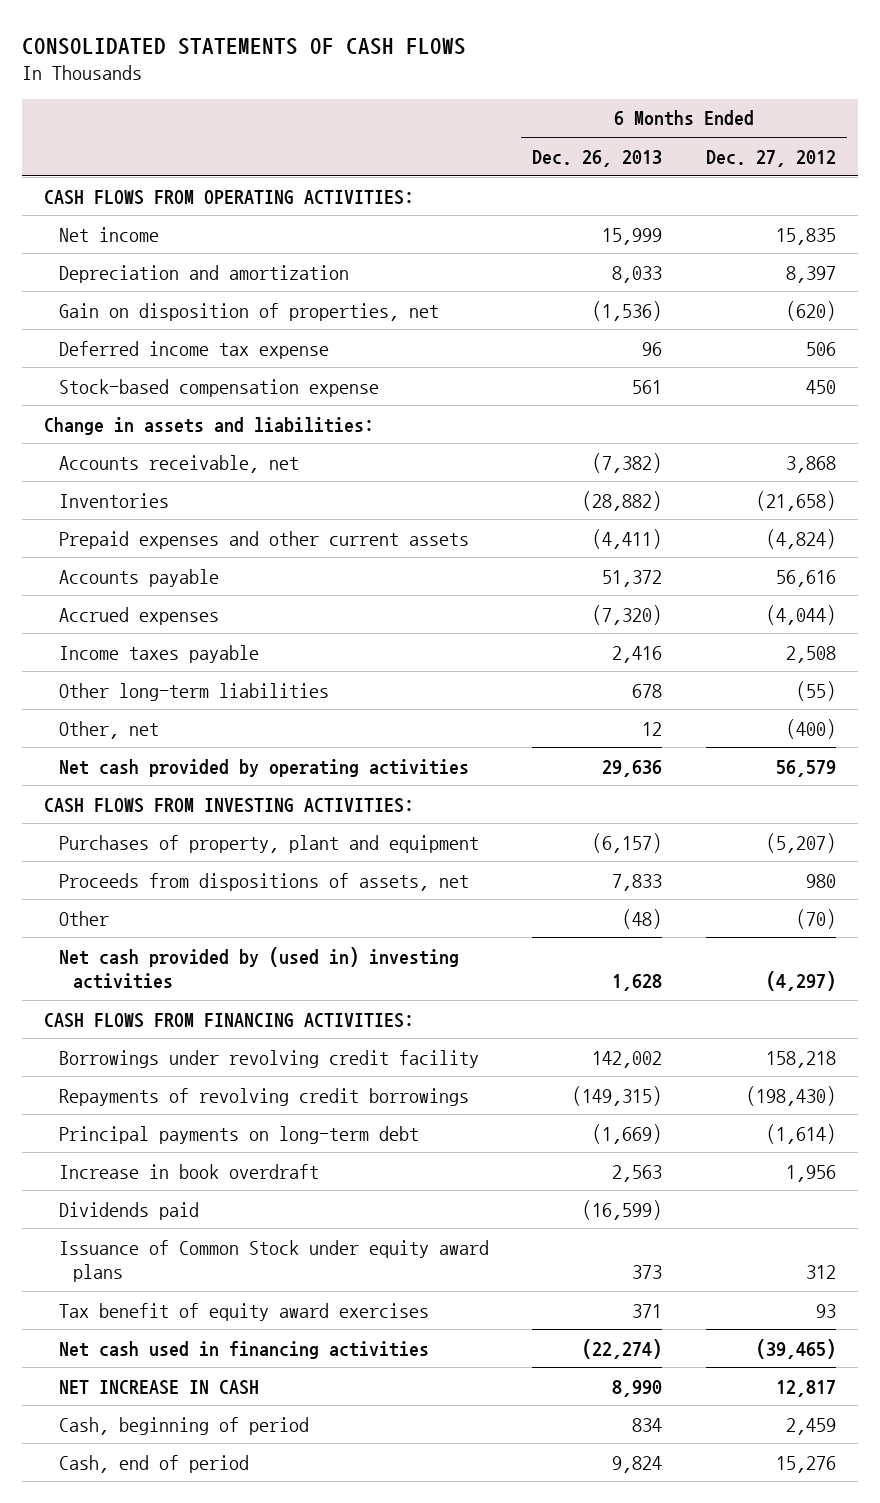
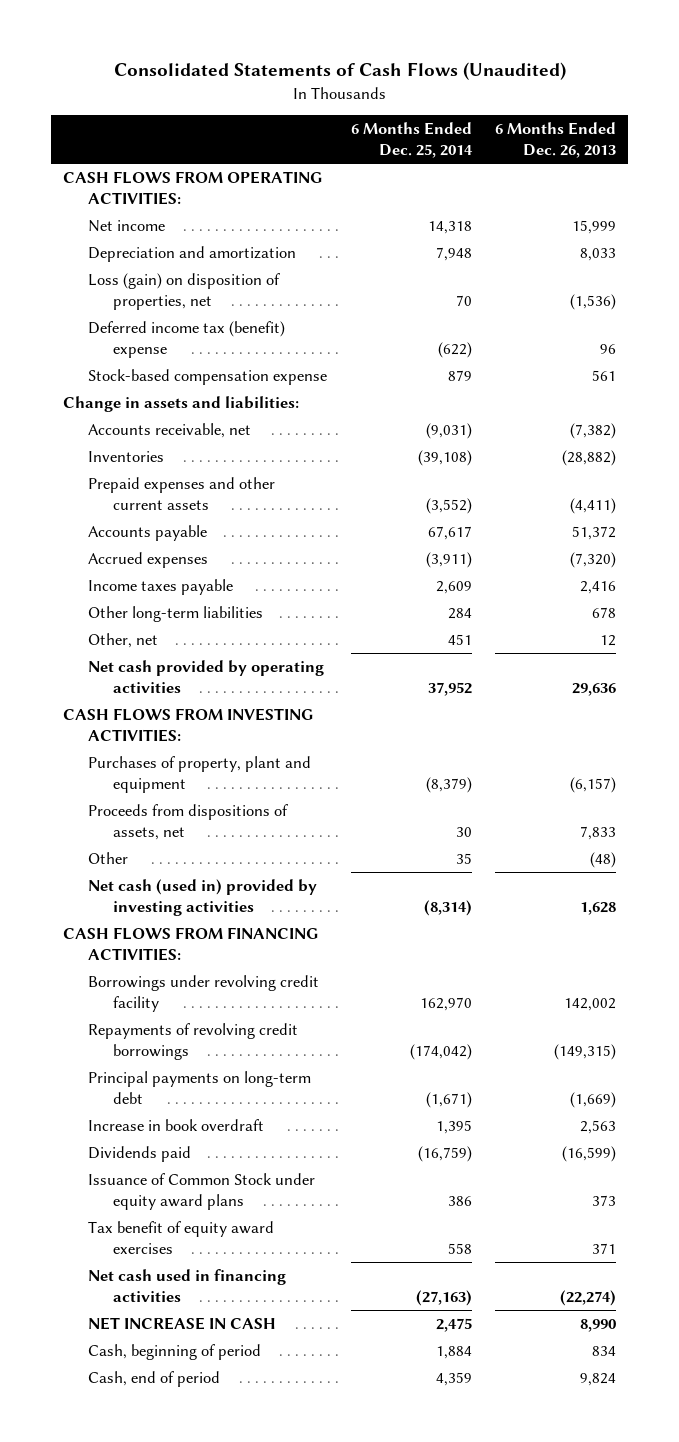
- CONSOLIDATED STATEMENTS OF CASH FLOWS
+ Consolidated Statements of Cash Flows (Unaudited)
- | 6 Months Ended Dec. 26, 2013 | 6 Months Ended Dec. 27, 2012
+ | 6 Months Ended Dec. 25, 2014 | 6 Months Ended Dec. 26, 2013
- Gain on disposition of properties, net | (1,536) | (620)
- Deferred income tax expense | 96 | 506
+ Loss (gain) on disposition of properties, net | 70 | (1,536)
+ Deferred income tax (benefit) expense | (622) | 96
- Net cash provided by (used in) investing activities | 1,628 | (4,297)
+ Net cash (used in) provided by investing activities | (8,314) | 1,628

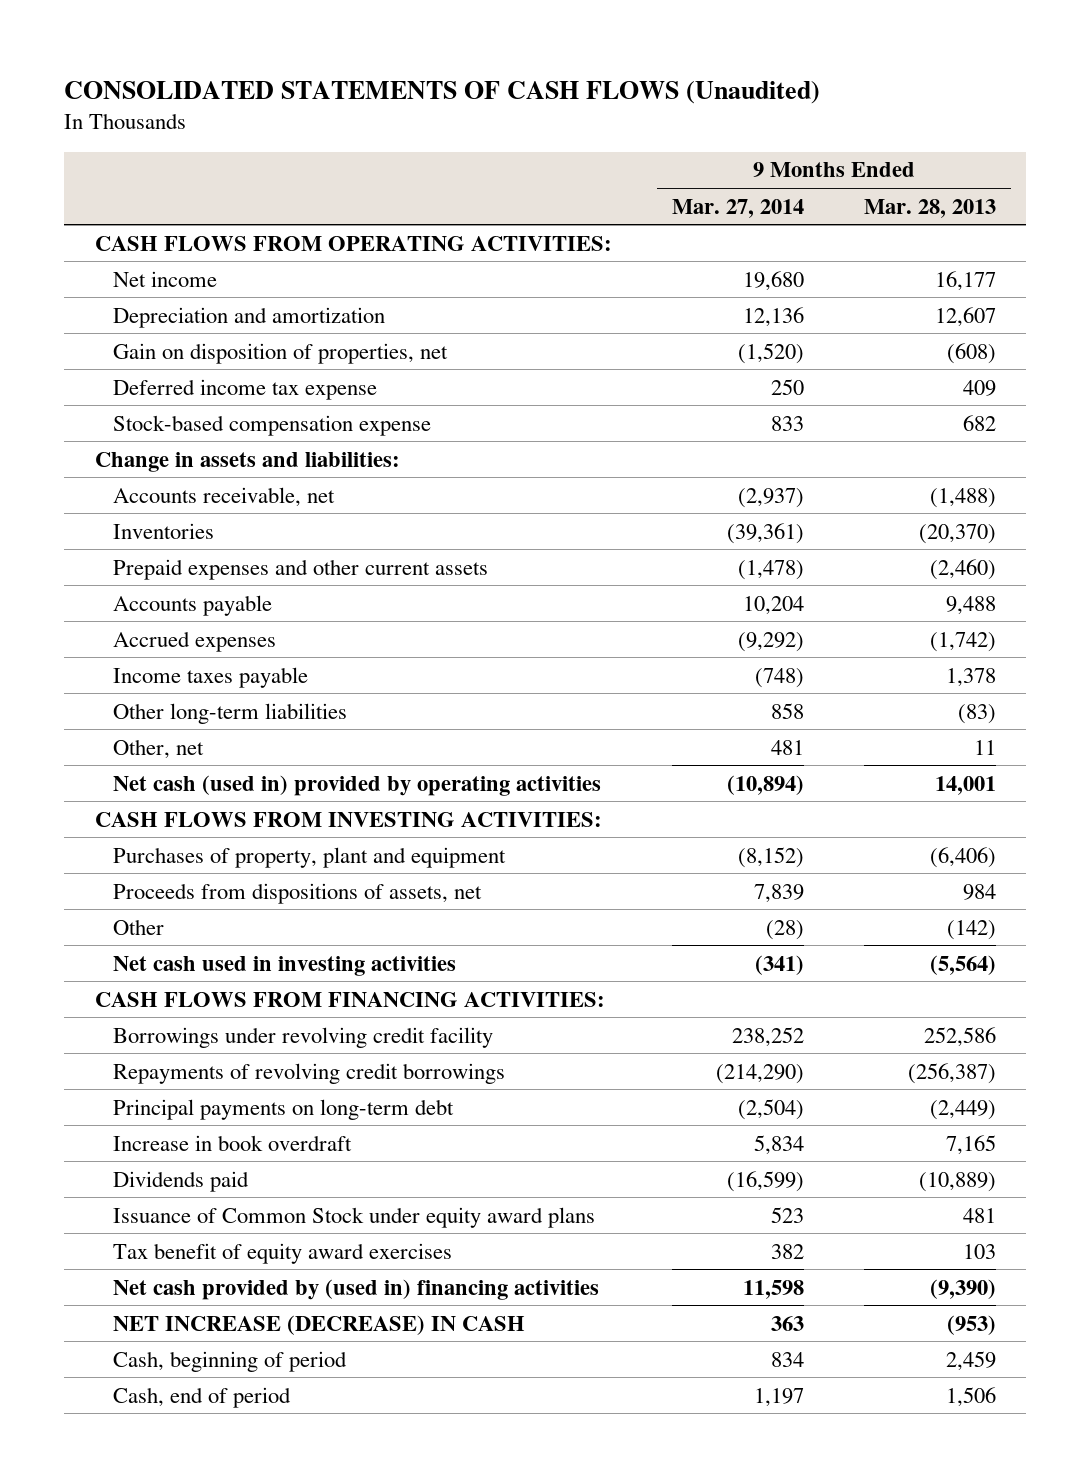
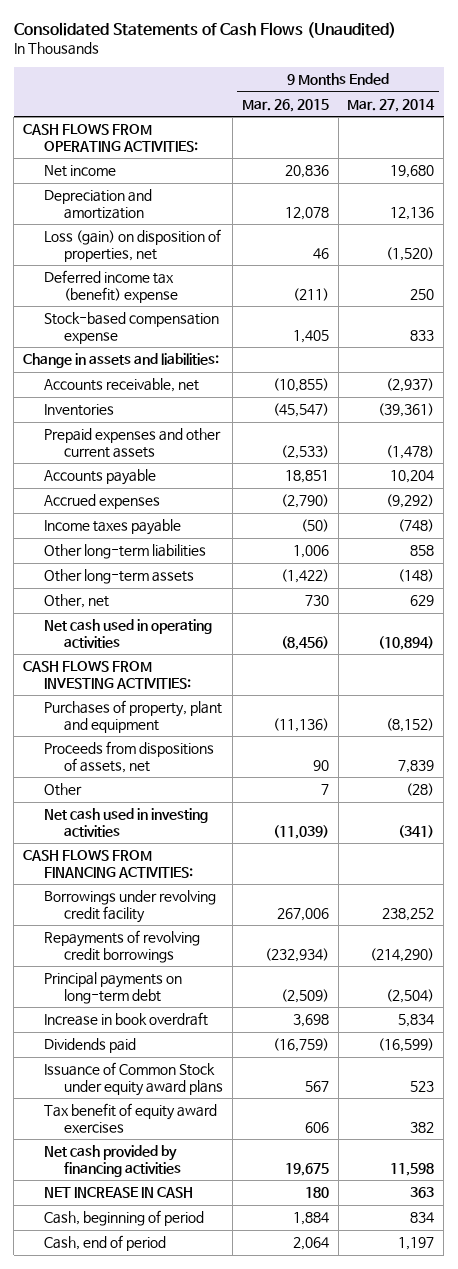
- CONSOLIDATED STATEMENTS OF CASH FLOWS (Unaudited)
+ Consolidated Statements of Cash Flows (Unaudited)
- | 9 Months Ended Mar. 27, 2014 | 9 Months Ended Mar. 28, 2013
+ | 9 Months Ended Mar. 26, 2015 | 9 Months Ended Mar. 27, 2014
- Gain on disposition of properties, net | (1,520) | (608)
- Deferred income tax expense | 250 | 409
+ Loss (gain) on disposition of properties, net | 46 | (1,520)
+ Deferred income tax (benefit) expense | (211) | 250
- Other, net | 481 | 11
- Net cash (used in) provided by operating activities | (10,894) | 14,001
+ Other long-term assets | (1,422) | (148)
+ Other, net | 730 | 629
+ Net cash used in operating activities | (8,456) | (10,894)
- Net cash provided by (used in) financing activities | 11,598 | (9,390)
- NET INCREASE (DECREASE) IN CASH | 363 | (953)
+ Net cash provided by financing activities | 19,675 | 11,598
+ NET INCREASE IN CASH | 180 | 363

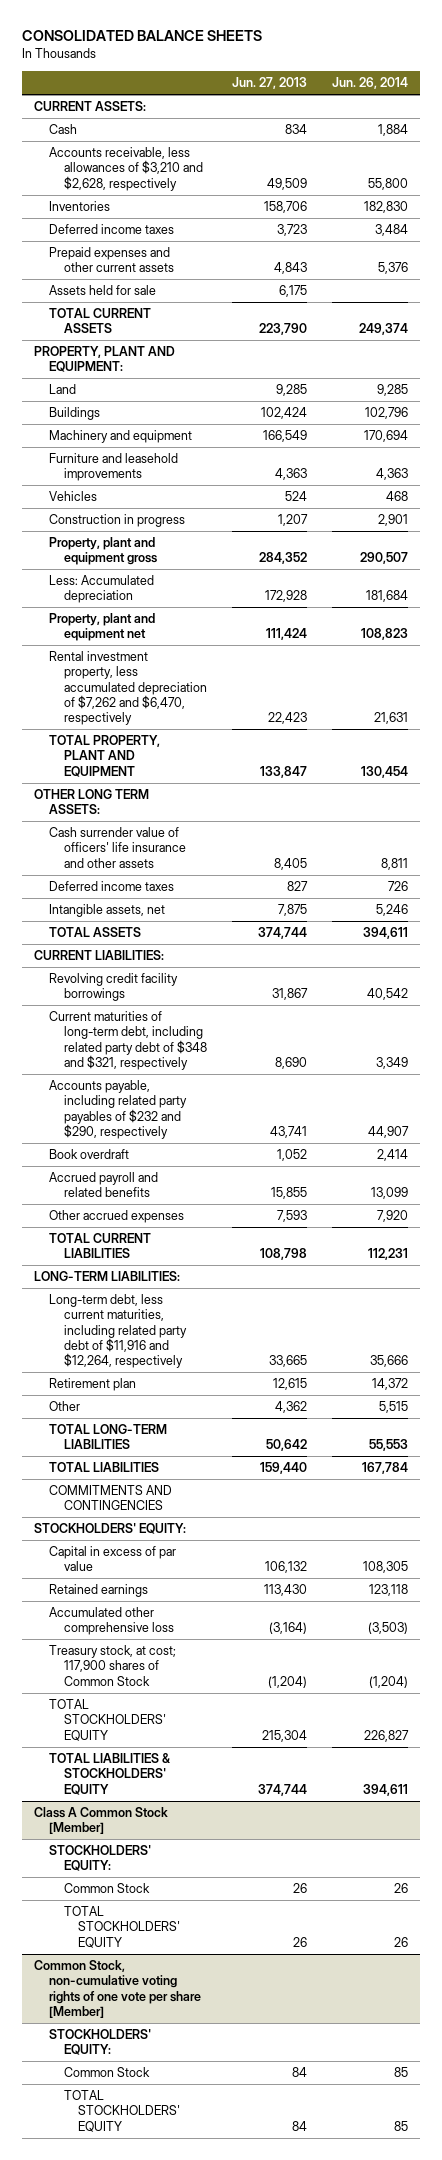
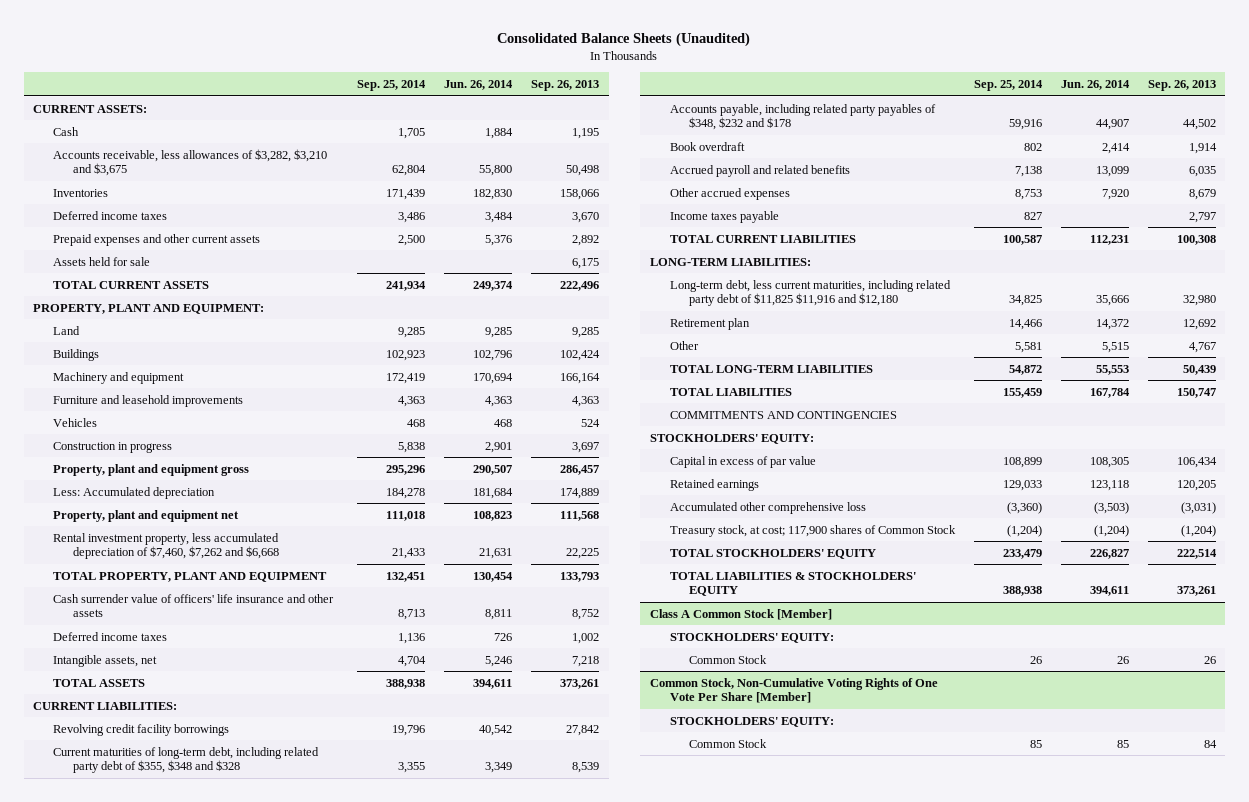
- CONSOLIDATED BALANCE SHEETS
+ Consolidated Balance Sheets (Unaudited)
- | Jun. 27, 2013 | Jun. 26, 2014
+ | Sep. 25, 2014 | Jun. 26, 2014 | Sep. 26, 2013
- Accounts receivable, less allowances of $3,210 and $2,628, respectively | 49,509 | 55,800
+ Accounts receivable, less allowances of $3,282, $3,210 and $3,675 | 62,804 | 55,800 | 50,498
- Rental investment property, less accumulated depreciation of $7,262 and $6,470, respectively | 22,423 | 21,631
+ Rental investment property, less accumulated depreciation of $7,460, $7,262 and $6,668 | 21,433 | 21,631 | 22,225
- OTHER LONG TERM ASSETS:
- Current maturities of long-term debt, including related party debt of $348 and $321, respectively | 8,690 | 3,349
- Accounts payable, including related party payables of $232 and $290, respectively | 43,741 | 44,907
+ Current maturities of long-term debt, including related party debt of $355, $348 and $328 | 3,355 | 3,349 | 8,539
+ Accounts payable, including related party payables of $348, $232 and $178 | 59,916 | 44,907 | 44,502
+ Income taxes payable | 827 | | 2,797
- Long-term debt, less current maturities, including related party debt of $11,916 and $12,264, respectively | 33,665 | 35,666
+ Long-term debt, less current maturities, including related party debt of $11,825 $11,916 and $12,180 | 34,825 | 35,666 | 32,980
@ Class A Common Stock [Member]
- TOTAL STOCKHOLDERS' EQUITY | 26 | 26
- Common Stock, non-cumulative voting rights of one vote per share [Member]
+ Common Stock, Non-Cumulative Voting Rights of One Vote Per Share [Member]
- TOTAL STOCKHOLDERS' EQUITY | 84 | 85

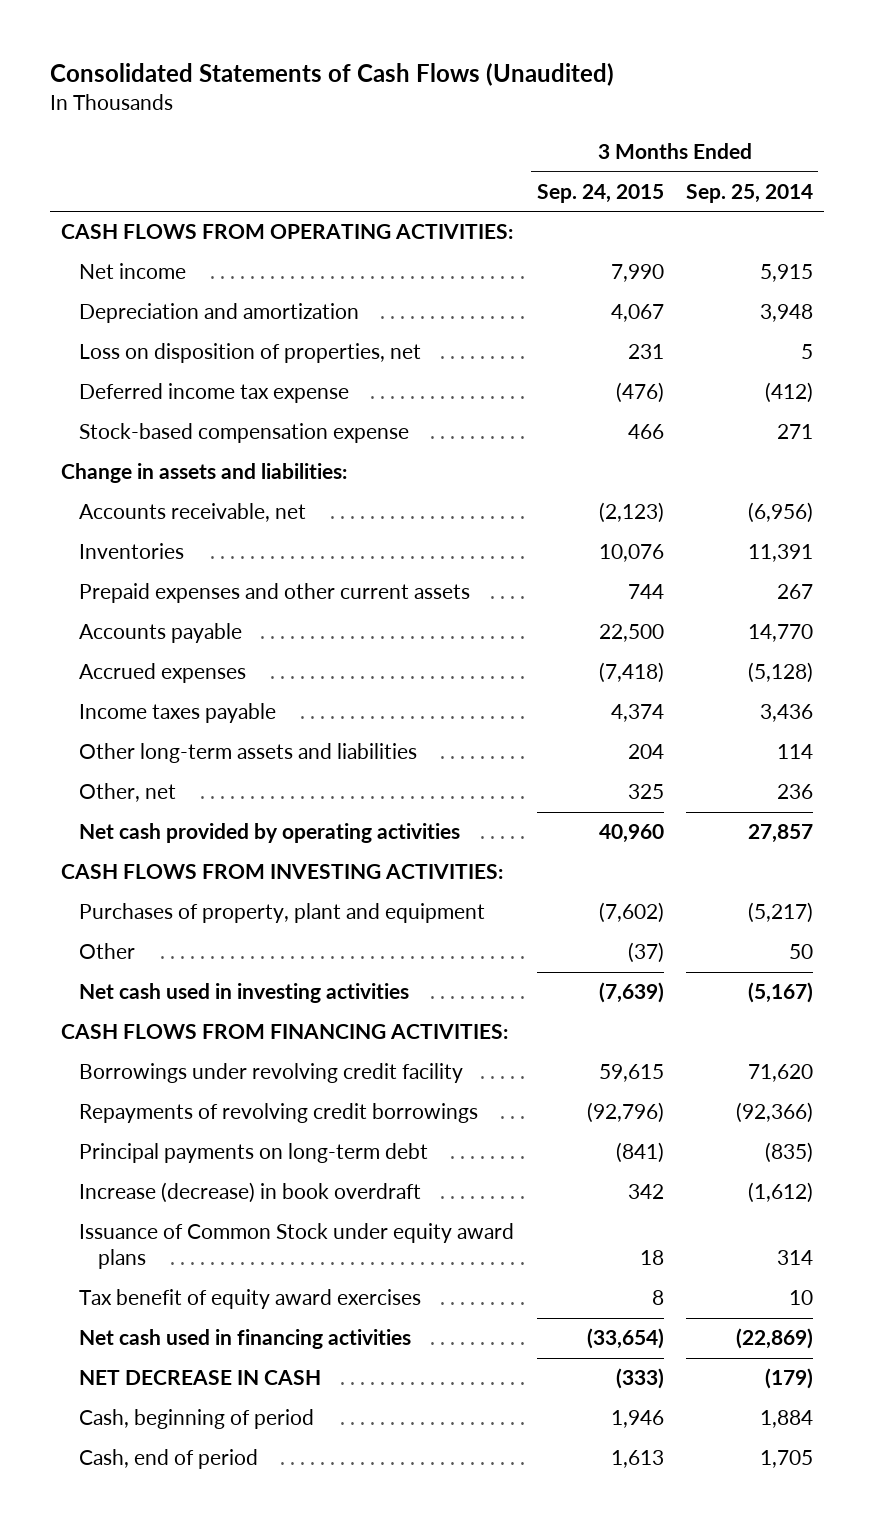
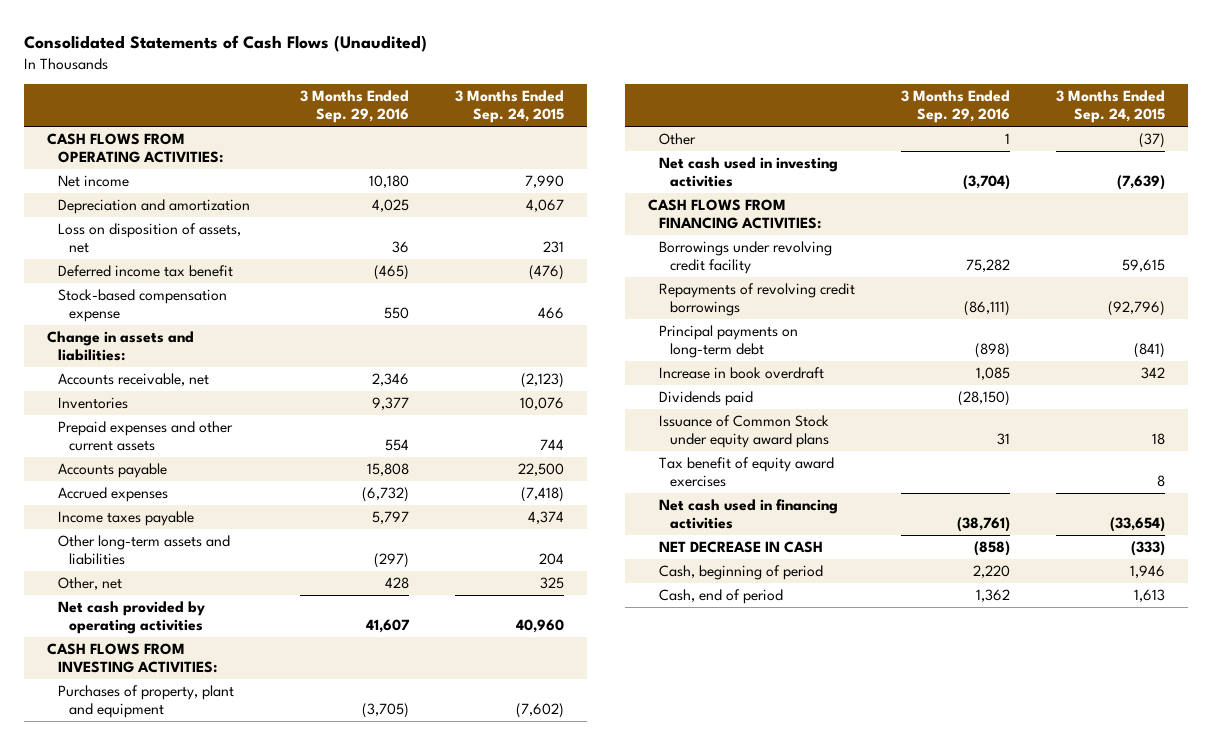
- | 3 Months Ended Sep. 24, 2015 | 3 Months Ended Sep. 25, 2014
+ | 3 Months Ended Sep. 29, 2016 | 3 Months Ended Sep. 24, 2015
- Loss on disposition of properties, net | 231 | 5
- Deferred income tax expense | (476) | (412)
+ Loss on disposition of assets, net | 36 | 231
+ Deferred income tax benefit | (465) | (476)
- Increase (decrease) in book overdraft | 342 | (1,612)
+ Increase in book overdraft | 1,085 | 342
+ Dividends paid | (28,150) |

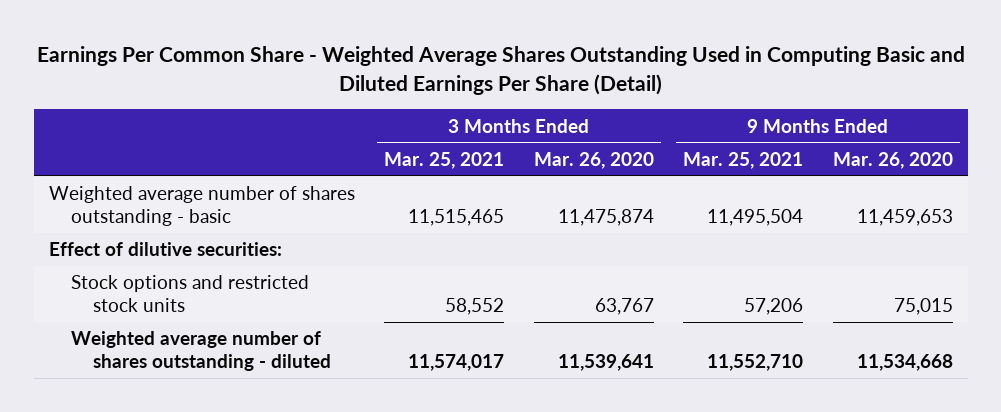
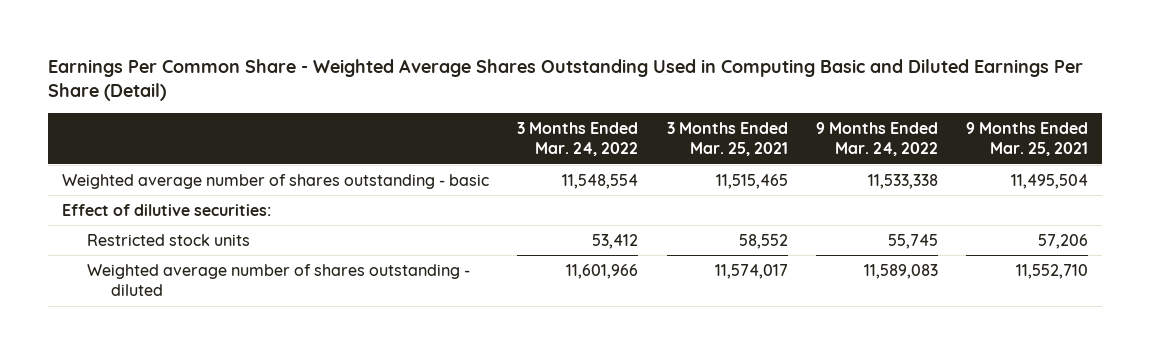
- | 3 Months Ended Mar. 25, 2021 | 3 Months Ended Mar. 26, 2020 | 9 Months Ended Mar. 25, 2021 | 9 Months Ended Mar. 26, 2020
+ | 3 Months Ended Mar. 24, 2022 | 3 Months Ended Mar. 25, 2021 | 9 Months Ended Mar. 24, 2022 | 9 Months Ended Mar. 25, 2021
- Stock options and restricted stock units | 58,552 | 63,767 | 57,206 | 75,015
+ Restricted stock units | 53,412 | 58,552 | 55,745 | 57,206

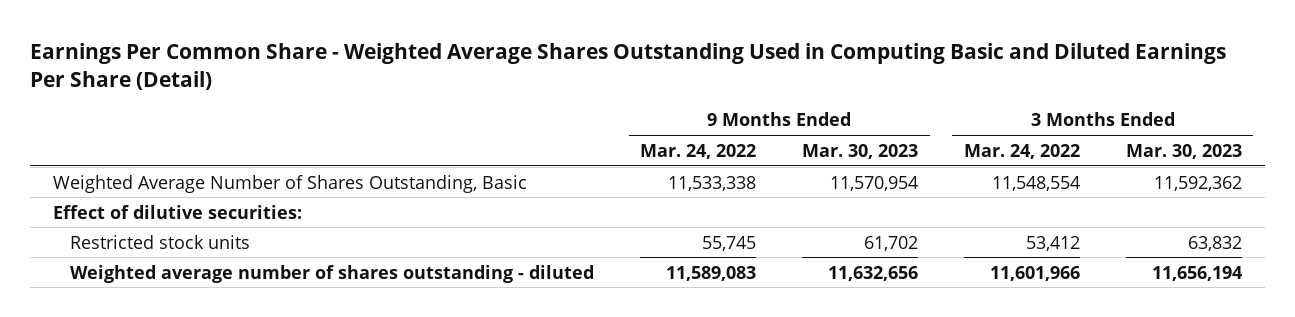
- | 3 Months Ended Mar. 24, 2022 | 3 Months Ended Mar. 25, 2021 | 9 Months Ended Mar. 24, 2022 | 9 Months Ended Mar. 25, 2021
+ | 9 Months Ended Mar. 24, 2022 | 9 Months Ended Mar. 30, 2023 | 3 Months Ended Mar. 24, 2022 | 3 Months Ended Mar. 30, 2023
- Weighted average number of shares outstanding - basic | 11,548,554 | 11,515,465 | 11,533,338 | 11,495,504
+ Weighted Average Number of Shares Outstanding, Basic | 11,533,338 | 11,570,954 | 11,548,554 | 11,592,362

